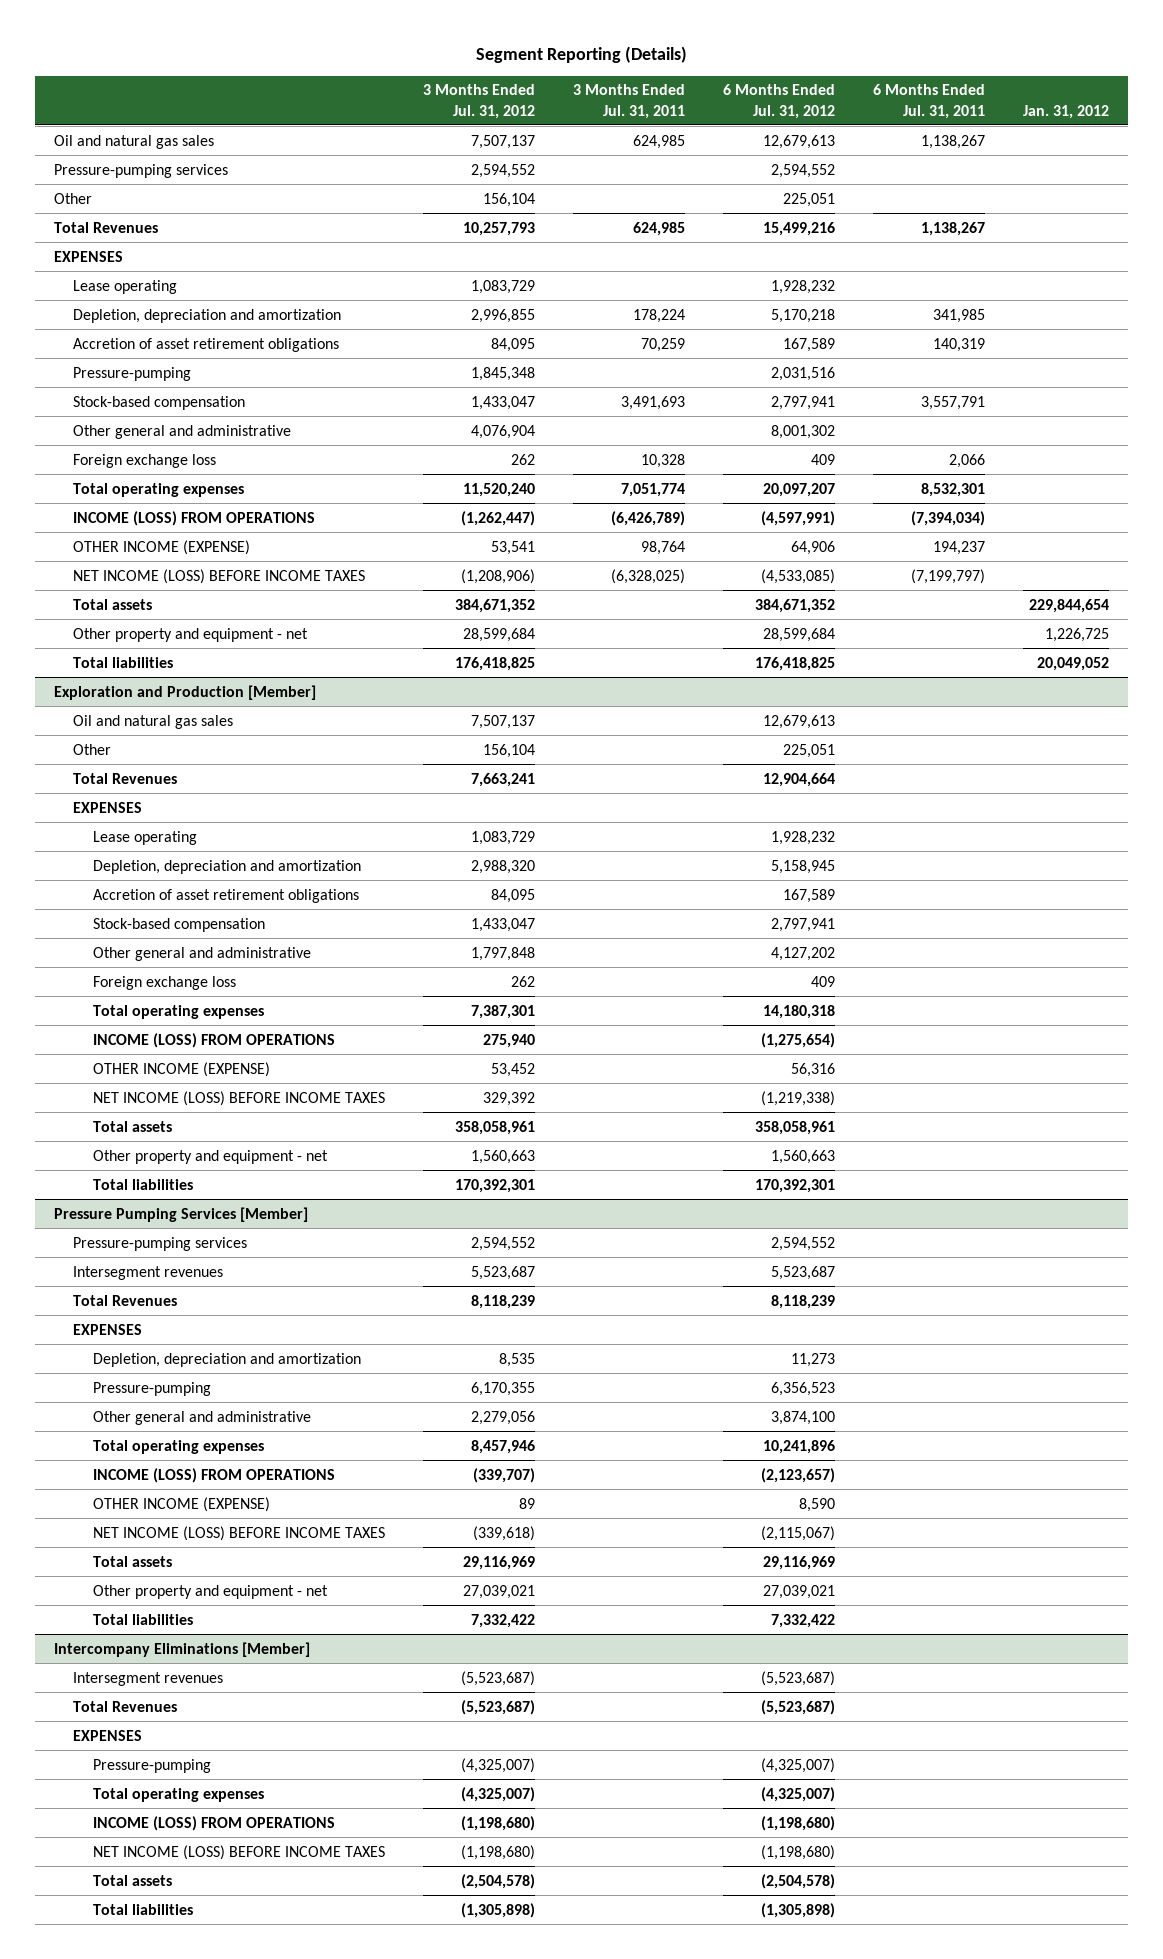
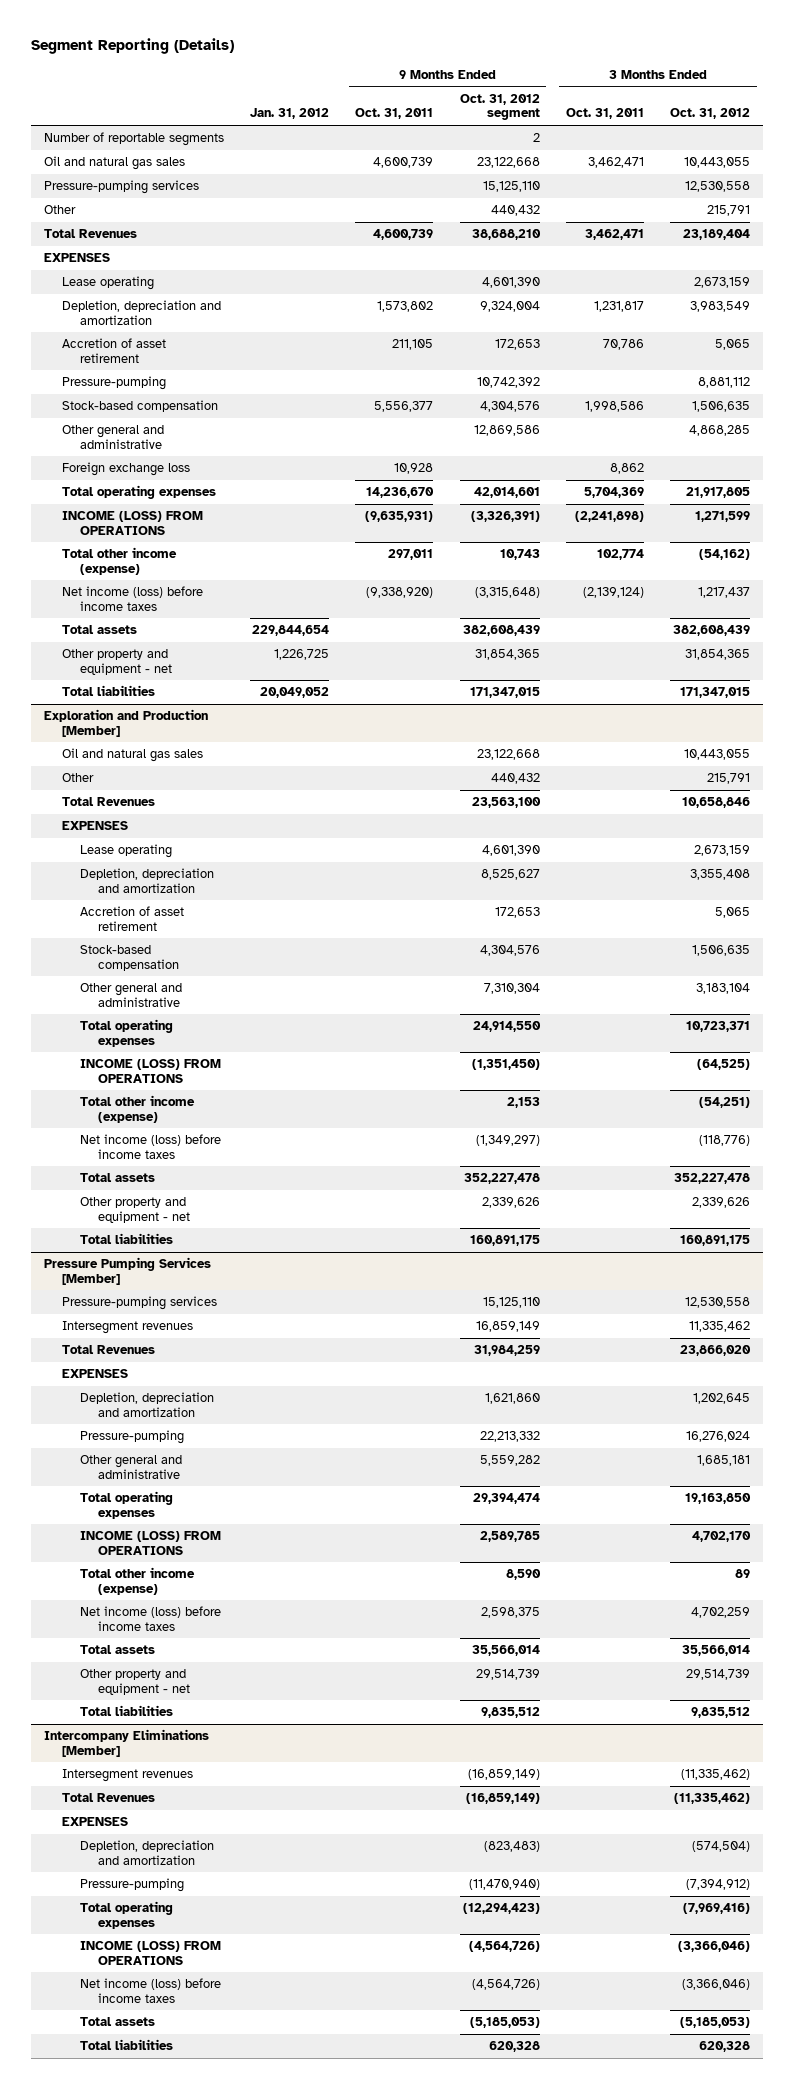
- | 3 Months Ended Jul. 31, 2012 | 3 Months Ended Jul. 31, 2011 | 6 Months Ended Jul. 31, 2012 | 6 Months Ended Jul. 31, 2011 | Jan. 31, 2012
+ | Jan. 31, 2012 | 9 Months Ended Oct. 31, 2011 | 9 Months Ended Oct. 31, 2012 segment | 3 Months Ended Oct. 31, 2011 | 3 Months Ended Oct. 31, 2012
+ Number of reportable segments | | | 2 | |
- Accretion of asset retirement obligations | 84,095 | 70,259 | 167,589 | 140,319 |
+ Accretion of asset retirement | | 211,105 | 172,653 | 70,786 | 5,065
- OTHER INCOME (EXPENSE) | 53,541 | 98,764 | 64,906 | 194,237 |
- NET INCOME (LOSS) BEFORE INCOME TAXES | (1,208,906) | (6,328,025) | (4,533,085) | (7,199,797) |
+ Total other income (expense) | | 297,011 | 10,743 | 102,774 | (54,162)
+ Net income (loss) before income taxes | | (9,338,920) | (3,315,648) | (2,139,124) | 1,217,437
@ Exploration and Production [Member]
- Accretion of asset retirement obligations | 84,095 | | 167,589 | |
+ Accretion of asset retirement | | | 172,653 | | 5,065
- Foreign exchange loss | 262 | | 409 | |
- OTHER INCOME (EXPENSE) | 53,452 | | 56,316 | |
- NET INCOME (LOSS) BEFORE INCOME TAXES | 329,392 | | (1,219,338) | |
+ Total other income (expense) | | | 2,153 | | (54,251)
+ Net income (loss) before income taxes | | | (1,349,297) | | (118,776)
@ Pressure Pumping Services [Member]
- OTHER INCOME (EXPENSE) | 89 | | 8,590 | |
- NET INCOME (LOSS) BEFORE INCOME TAXES | (339,618) | | (2,115,067) | |
+ Total other income (expense) | | | 8,590 | | 89
+ Net income (loss) before income taxes | | | 2,598,375 | | 4,702,259
@ Intercompany Eliminations [Member]
+ Depletion, depreciation and amortization | | | (823,483) | | (574,504)
- NET INCOME (LOSS) BEFORE INCOME TAXES | (1,198,680) | | (1,198,680) | |
+ Net income (loss) before income taxes | | | (4,564,726) | | (3,366,046)

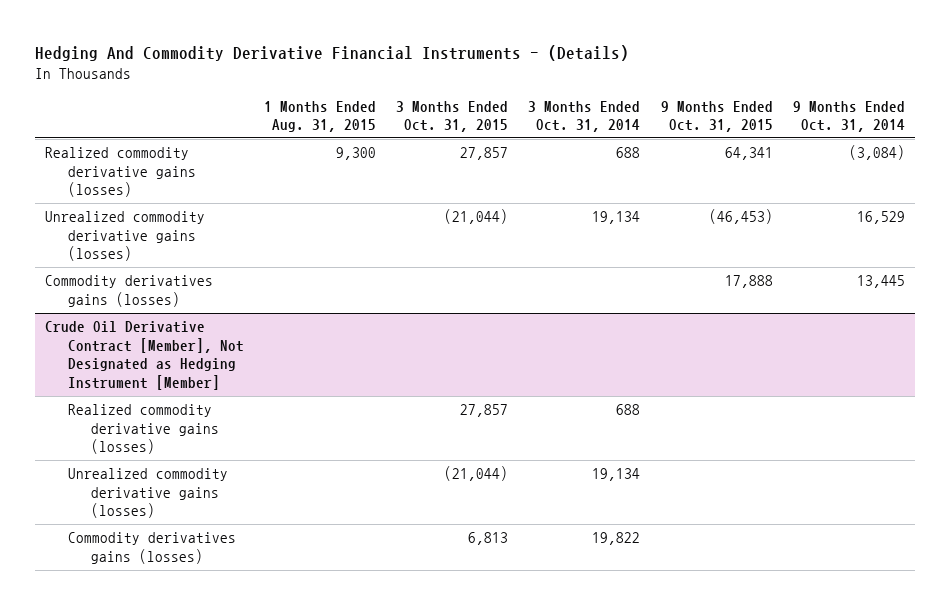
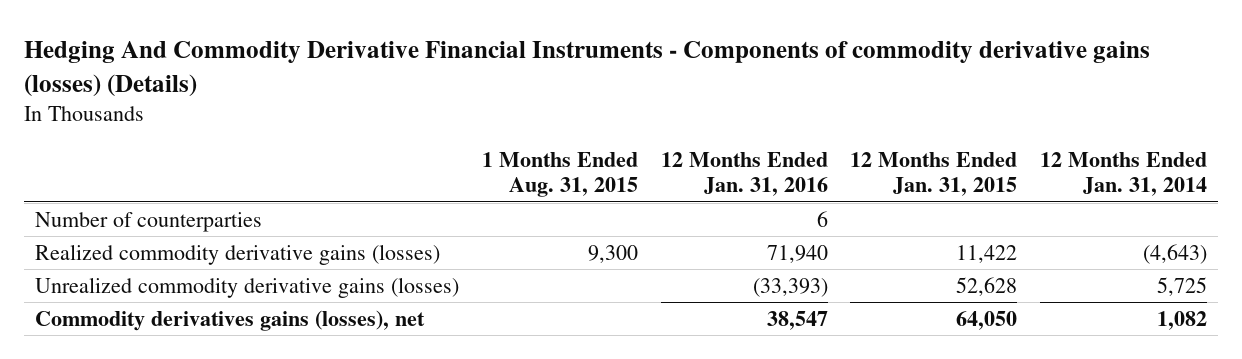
- Hedging And Commodity Derivative Financial Instruments - (Details)
+ Hedging And Commodity Derivative Financial Instruments - Components of commodity derivative gains (losses) (Details)
- | 1 Months Ended Aug. 31, 2015 | 3 Months Ended Oct. 31, 2015 | 3 Months Ended Oct. 31, 2014 | 9 Months Ended Oct. 31, 2015 | 9 Months Ended Oct. 31, 2014
+ | 1 Months Ended Aug. 31, 2015 | 12 Months Ended Jan. 31, 2016 | 12 Months Ended Jan. 31, 2015 | 12 Months Ended Jan. 31, 2014
+ Number of counterparties | | 6 | |
- Commodity derivatives gains (losses) | | | | 17,888 | 13,445
- Crude Oil Derivative Contract [Member], Not Designated as Hedging Instrument [Member]
- Realized commodity derivative gains (losses) | | 27,857 | 688 | |
- Unrealized commodity derivative gains (losses) | | (21,044) | 19,134 | |
- Commodity derivatives gains (losses) | | 6,813 | 19,822 | |
+ Commodity derivatives gains (losses), net | | 38,547 | 64,050 | 1,082

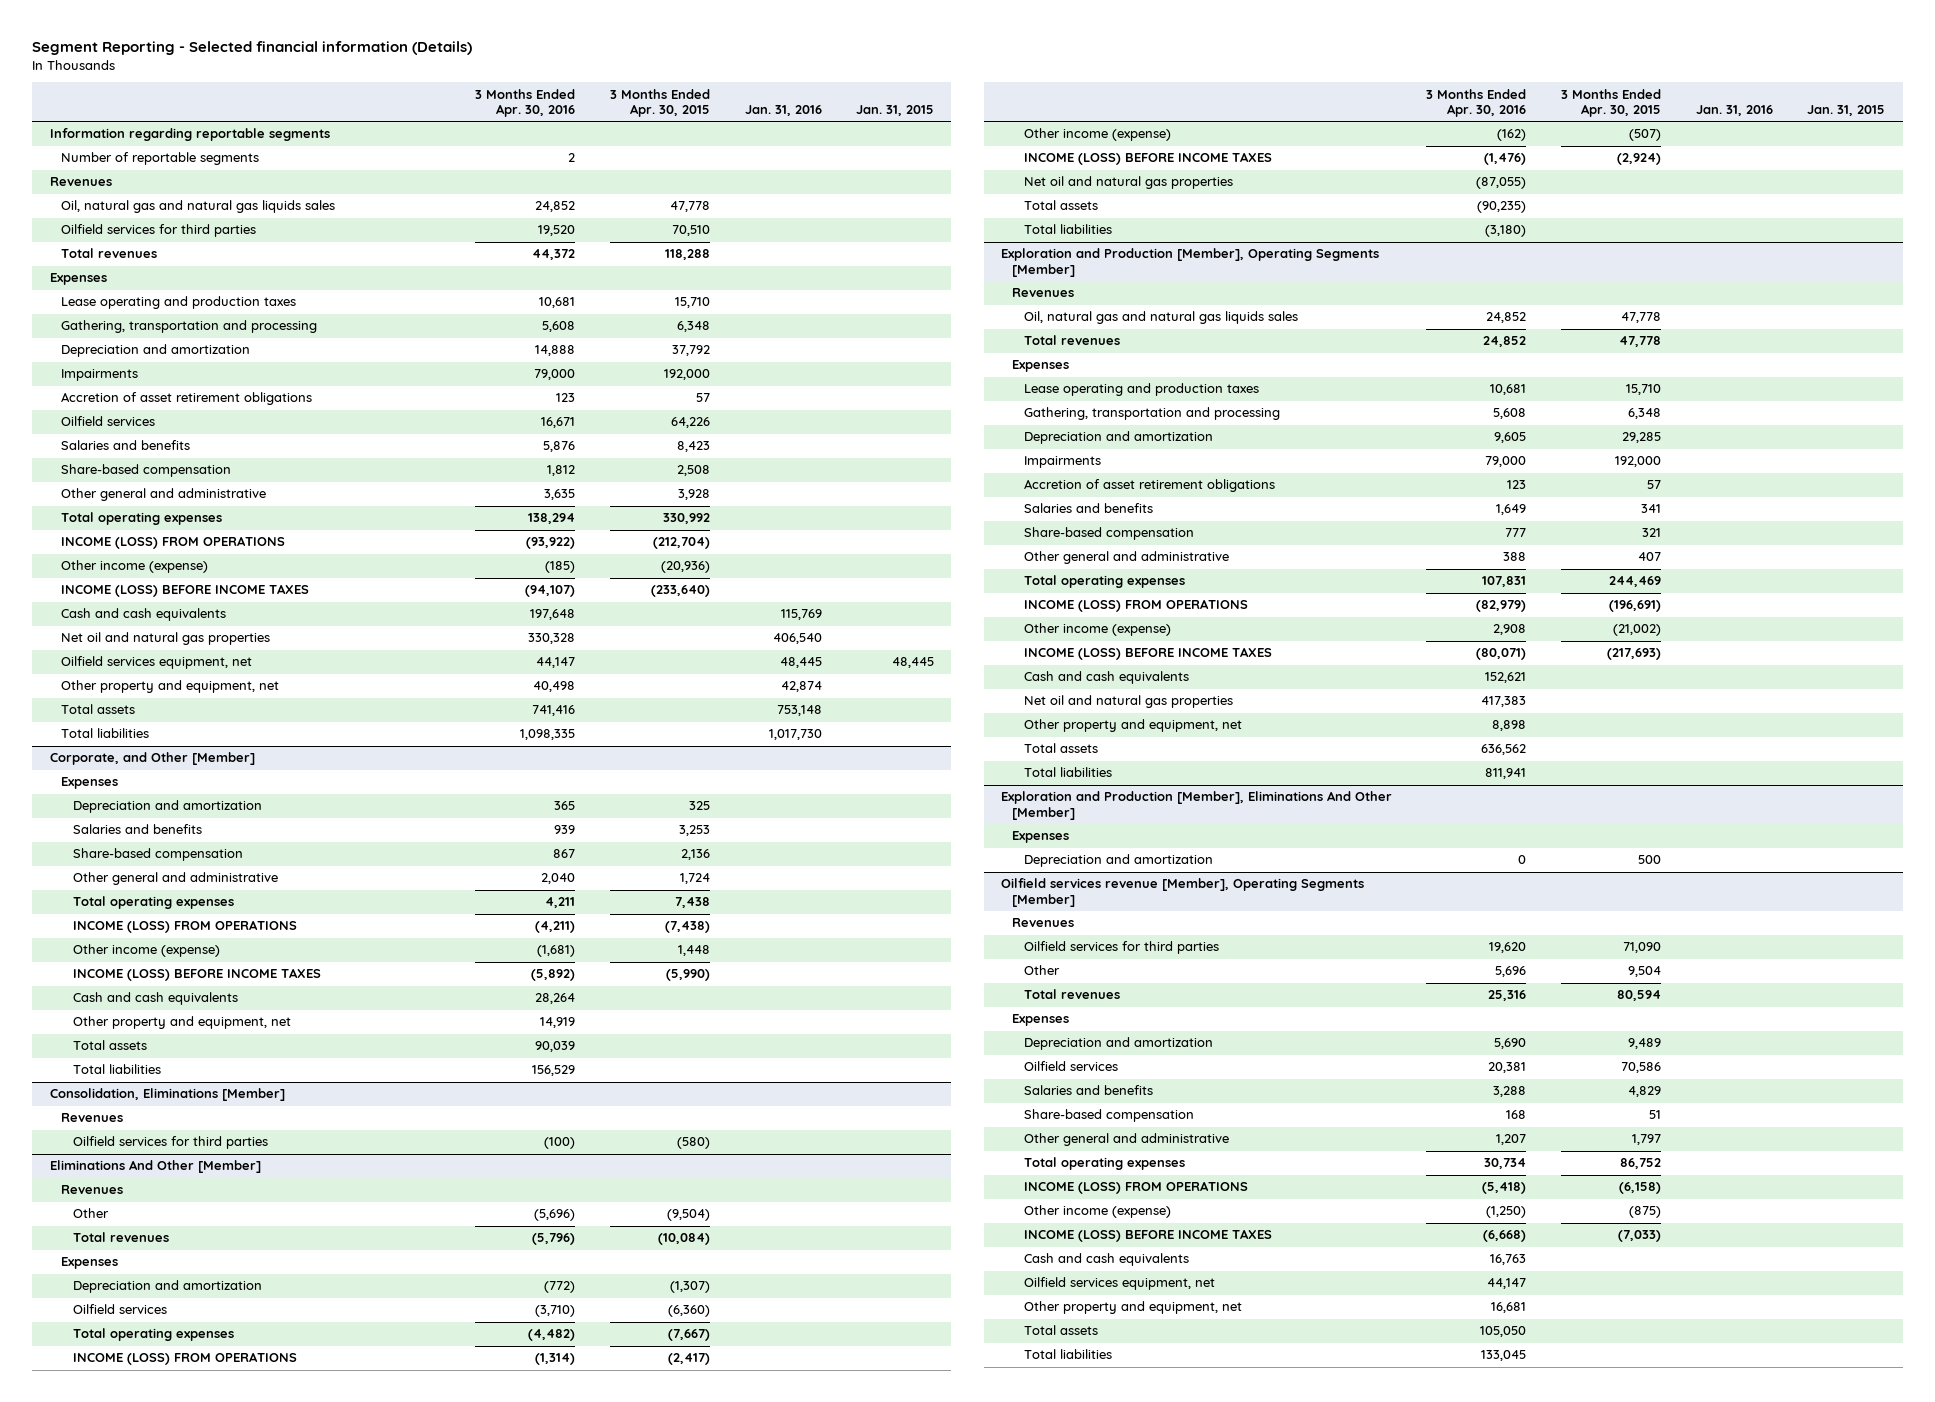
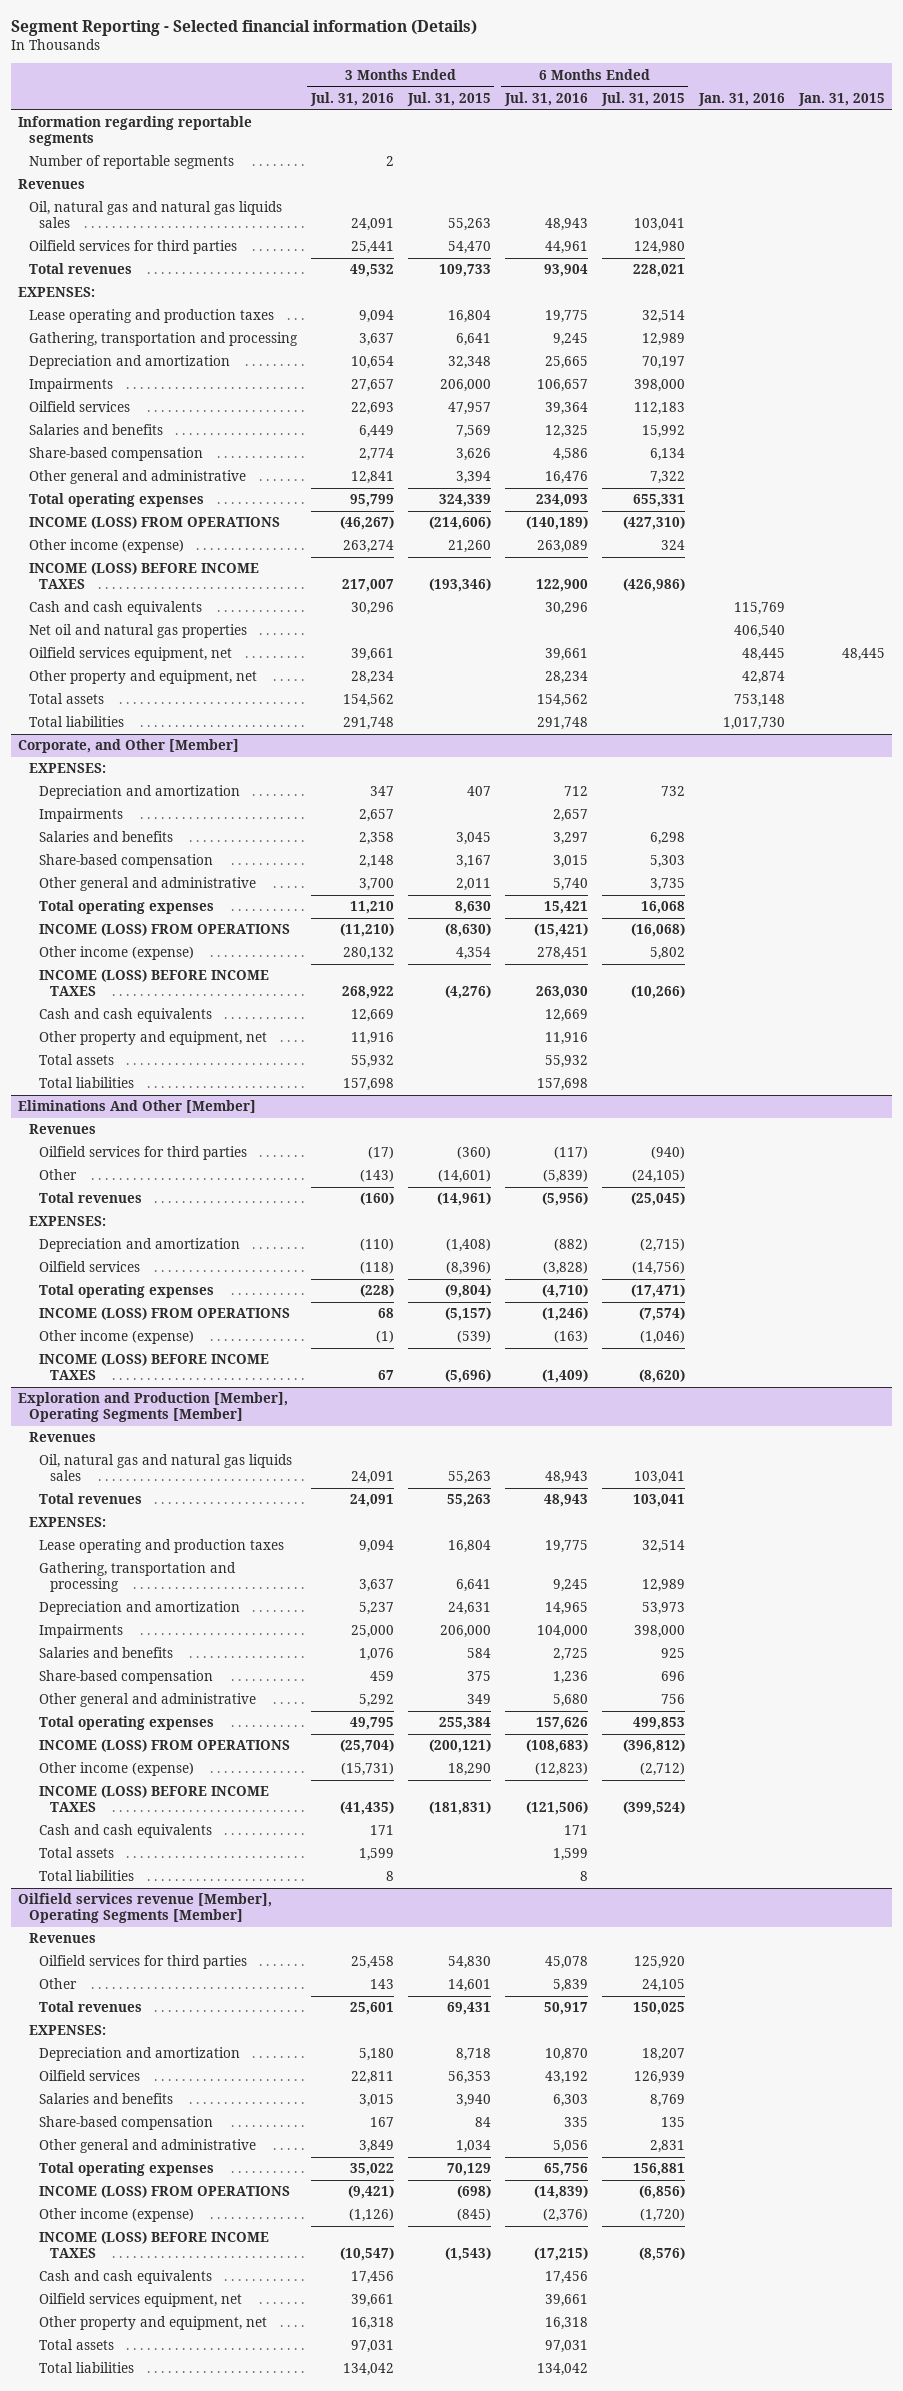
- | 3 Months Ended Apr. 30, 2016 | 3 Months Ended Apr. 30, 2015 | Jan. 31, 2016 | Jan. 31, 2015
+ | 3 Months Ended Jul. 31, 2016 | 3 Months Ended Jul. 31, 2015 | 6 Months Ended Jul. 31, 2016 | 6 Months Ended Jul. 31, 2015 | Jan. 31, 2016 | Jan. 31, 2015
- Expenses
+ EXPENSES:
- Accretion of asset retirement obligations | 123 | 57 | |
@ Corporate, and Other [Member]
- Expenses
+ EXPENSES:
+ Impairments | 2,657 | | 2,657 | | |
- Consolidation, Eliminations [Member]
- Revenues
- Oilfield services for third parties | (100) | (580) | |
@ Eliminations And Other [Member]
+ Oilfield services for third parties | (17) | (360) | (117) | (940) | |
- Expenses
+ EXPENSES:
- Net oil and natural gas properties | (87,055) | | |
- Total assets | (90,235) | | |
- Total liabilities | (3,180) | | |
@ Exploration and Production [Member], Operating Segments [Member]
- Expenses
+ EXPENSES:
- Accretion of asset retirement obligations | 123 | 57 | |
- Net oil and natural gas properties | 417,383 | | |
- Other property and equipment, net | 8,898 | | |
- Exploration and Production [Member], Eliminations And Other [Member]
- Expenses
- Depreciation and amortization | 0 | 500 | |
@ Oilfield services revenue [Member], Operating Segments [Member]
- Expenses
+ EXPENSES:

